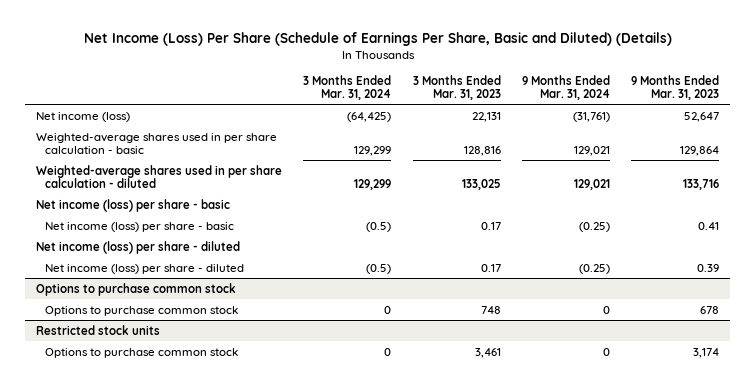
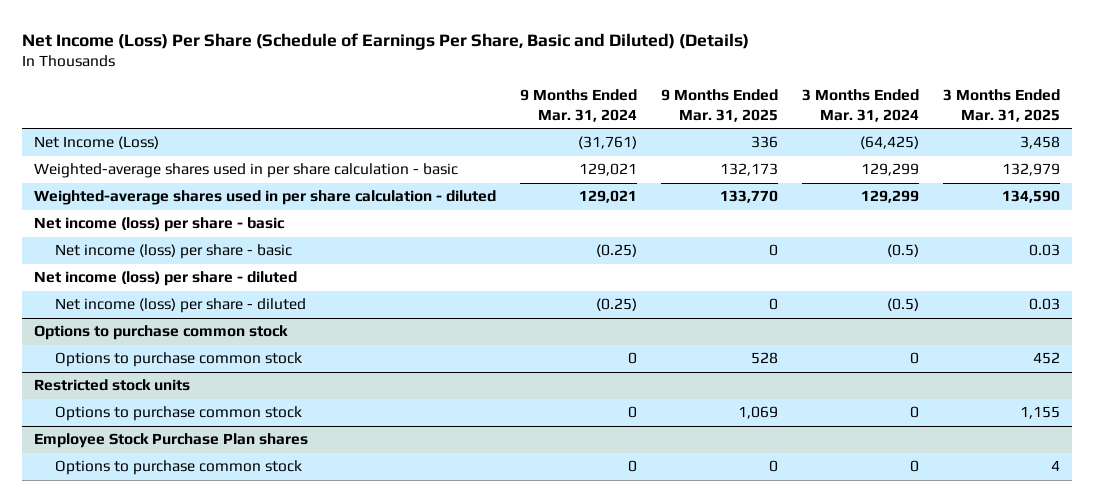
- | 3 Months Ended Mar. 31, 2024 | 3 Months Ended Mar. 31, 2023 | 9 Months Ended Mar. 31, 2024 | 9 Months Ended Mar. 31, 2023
+ | 9 Months Ended Mar. 31, 2024 | 9 Months Ended Mar. 31, 2025 | 3 Months Ended Mar. 31, 2024 | 3 Months Ended Mar. 31, 2025
- Net income (loss) | (64,425) | 22,131 | (31,761) | 52,647
+ Net Income (Loss) | (31,761) | 336 | (64,425) | 3,458
+ Employee Stock Purchase Plan shares
+ Options to purchase common stock | 0 | 0 | 0 | 4

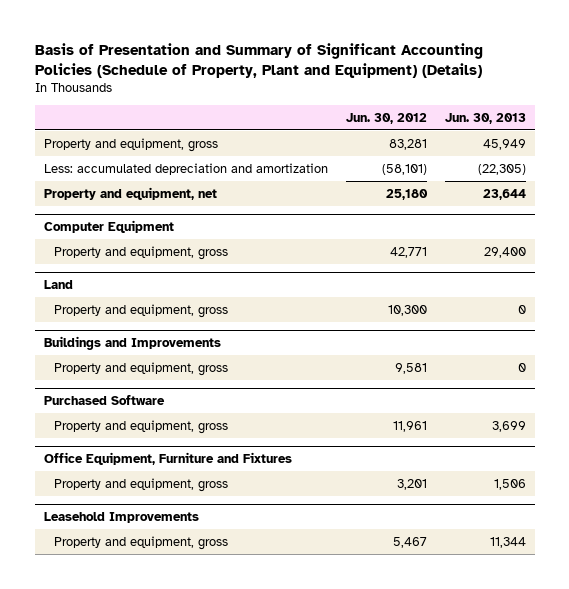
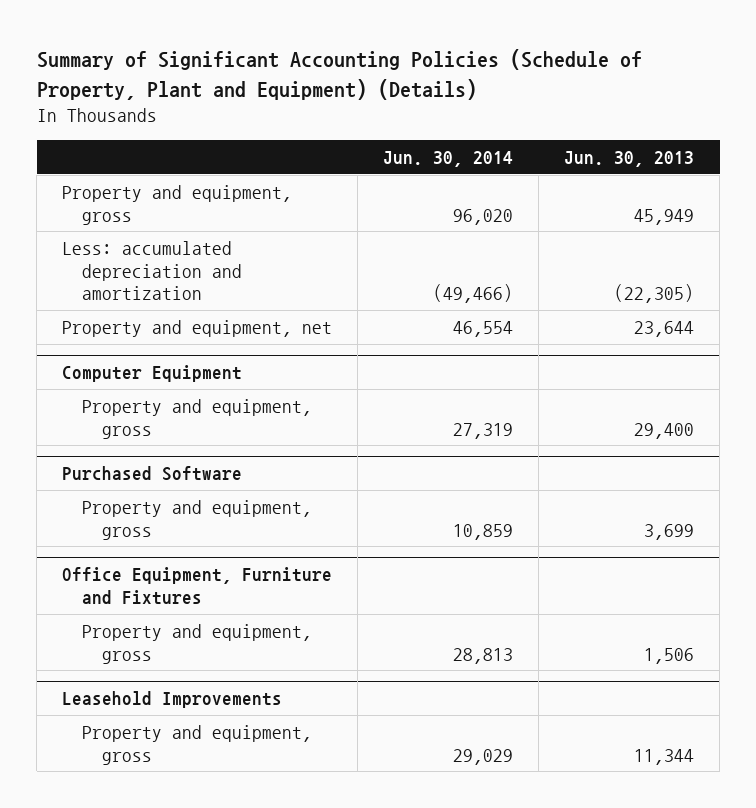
- Basis of Presentation and Summary of Significant Accounting Policies (Schedule of Property, Plant and Equipment) (Details)
+ Summary of Significant Accounting Policies (Schedule of Property, Plant and Equipment) (Details)
- | Jun. 30, 2012 | Jun. 30, 2013
+ | Jun. 30, 2014 | Jun. 30, 2013
- Land
- Property and equipment, gross | 10,300 | 0
- Buildings and Improvements
- Property and equipment, gross | 9,581 | 0

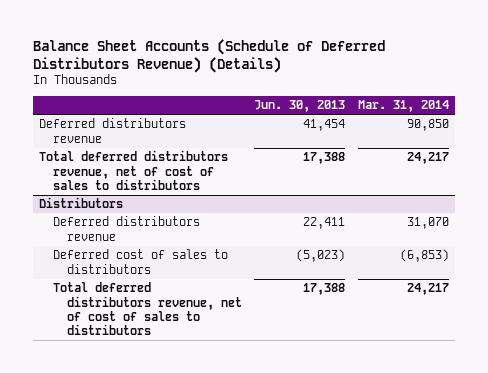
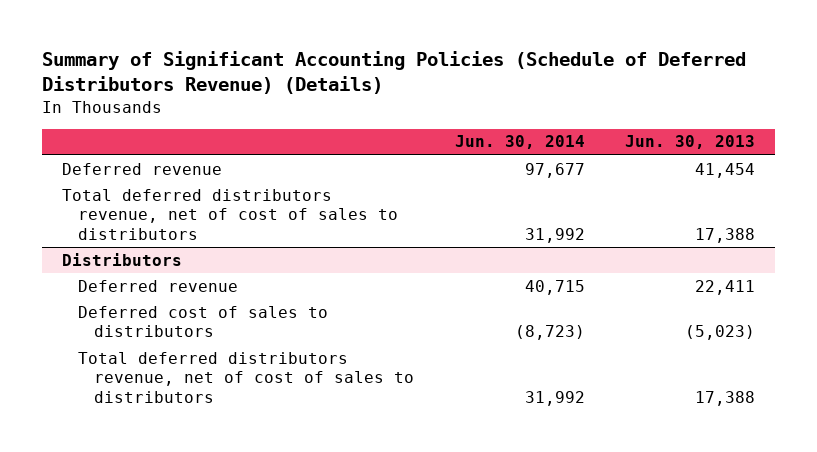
- Balance Sheet Accounts (Schedule of Deferred Distributors Revenue) (Details)
+ Summary of Significant Accounting Policies (Schedule of Deferred Distributors Revenue) (Details)
- | Jun. 30, 2013 | Mar. 31, 2014
+ | Jun. 30, 2014 | Jun. 30, 2013
- Deferred distributors revenue | 41,454 | 90,850
+ Deferred revenue | 97,677 | 41,454
@ Distributors
- Deferred distributors revenue | 22,411 | 31,070
+ Deferred revenue | 40,715 | 22,411

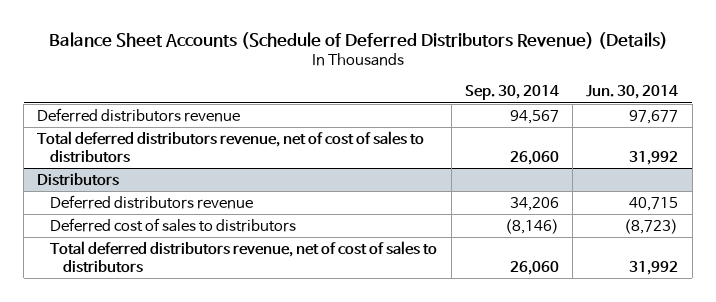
- Summary of Significant Accounting Policies (Schedule of Deferred Distributors Revenue) (Details)
+ Balance Sheet Accounts (Schedule of Deferred Distributors Revenue) (Details)
- | Jun. 30, 2014 | Jun. 30, 2013
+ | Sep. 30, 2014 | Jun. 30, 2014
- Deferred revenue | 97,677 | 41,454
+ Deferred distributors revenue | 94,567 | 97,677
@ Distributors
- Deferred revenue | 40,715 | 22,411
+ Deferred distributors revenue | 34,206 | 40,715

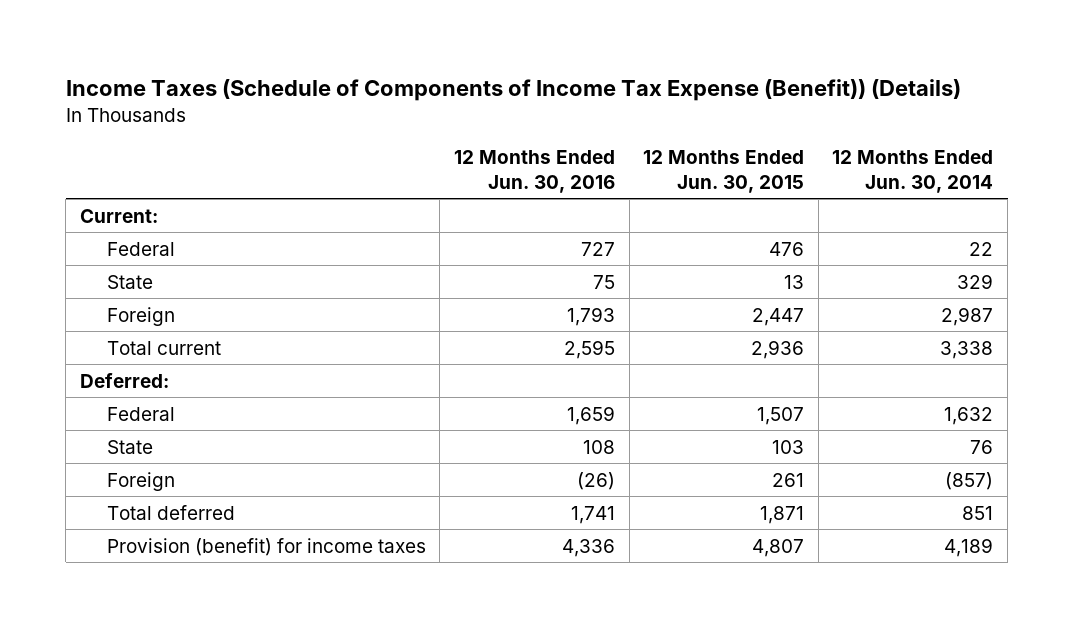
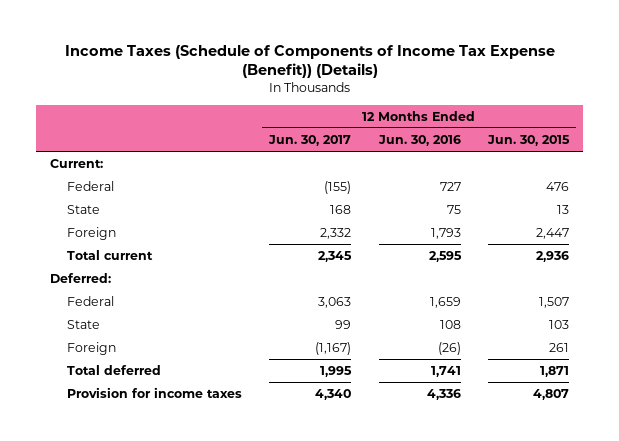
- | 12 Months Ended Jun. 30, 2016 | 12 Months Ended Jun. 30, 2015 | 12 Months Ended Jun. 30, 2014
+ | 12 Months Ended Jun. 30, 2017 | 12 Months Ended Jun. 30, 2016 | 12 Months Ended Jun. 30, 2015
- Provision (benefit) for income taxes | 4,336 | 4,807 | 4,189
+ Provision for income taxes | 4,340 | 4,336 | 4,807

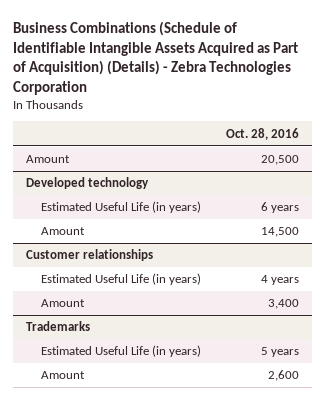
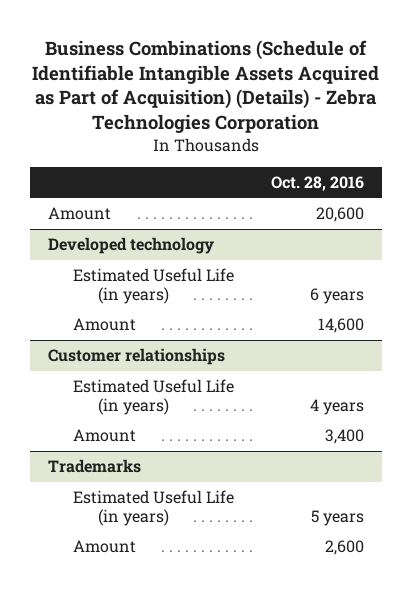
- Amount | 20,500
+ Amount | 20,600
@ Developed technology
- Amount | 14,500
+ Amount | 14,600

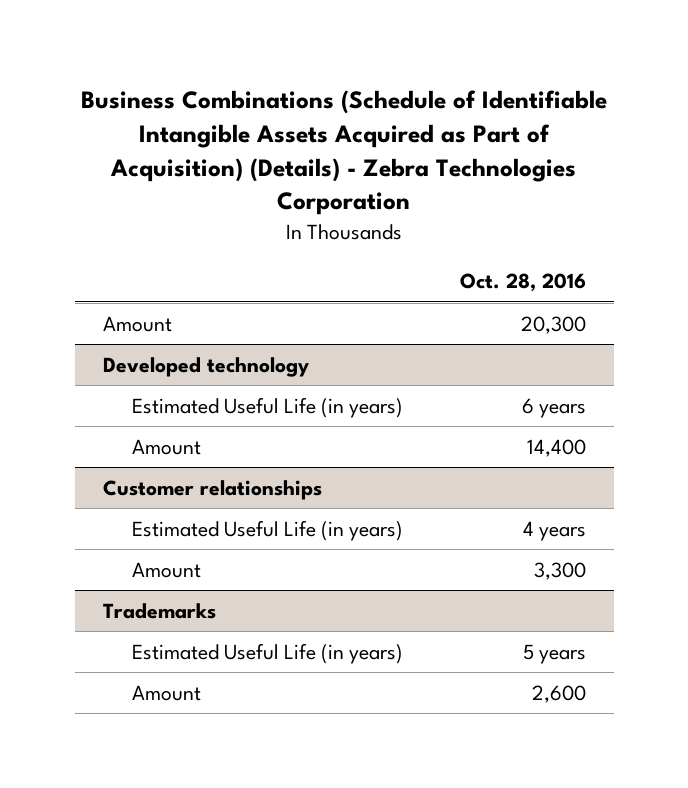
- Amount | 20,600
+ Amount | 20,300
@ Developed technology
- Amount | 14,600
+ Amount | 14,400
@ Customer relationships
- Amount | 3,400
+ Amount | 3,300

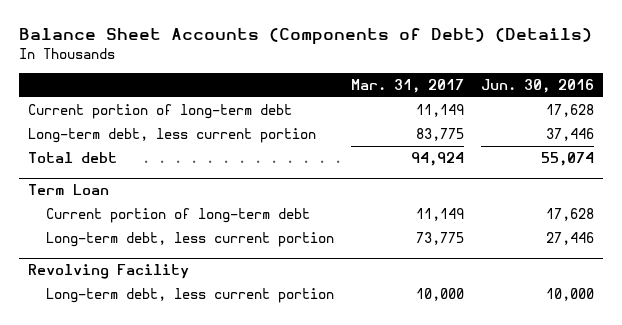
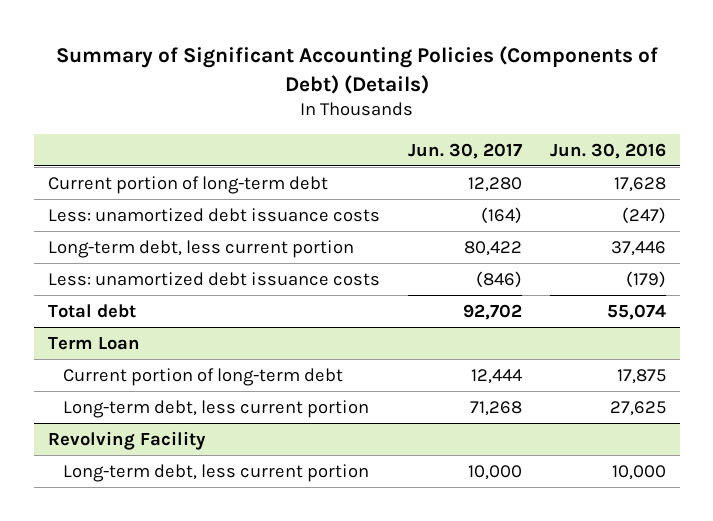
- Balance Sheet Accounts (Components of Debt) (Details)
+ Summary of Significant Accounting Policies (Components of Debt) (Details)
- | Mar. 31, 2017 | Jun. 30, 2016
+ | Jun. 30, 2017 | Jun. 30, 2016
+ Less: unamortized debt issuance costs | (164) | (247)
+ Less: unamortized debt issuance costs | (846) | (179)
@ Term Loan
- Current portion of long-term debt | 11,149 | 17,628
- Long-term debt, less current portion | 73,775 | 27,446
+ Current portion of long-term debt | 12,444 | 17,875
+ Long-term debt, less current portion | 71,268 | 27,625

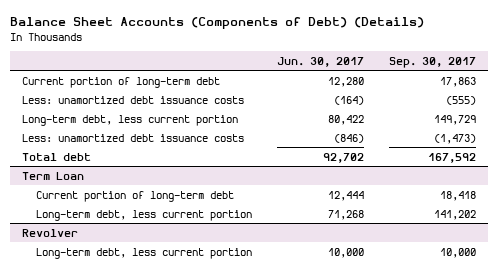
- Summary of Significant Accounting Policies (Components of Debt) (Details)
+ Balance Sheet Accounts (Components of Debt) (Details)
- | Jun. 30, 2017 | Jun. 30, 2016
+ | Jun. 30, 2017 | Sep. 30, 2017
- Revolving Facility
+ Revolver

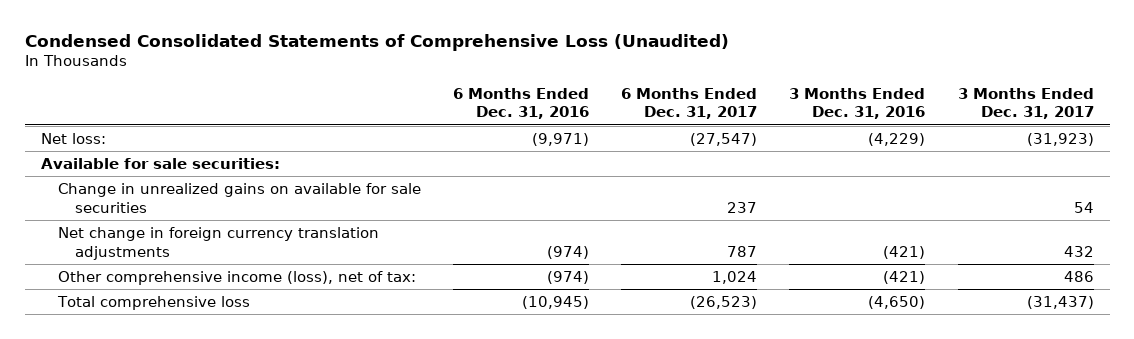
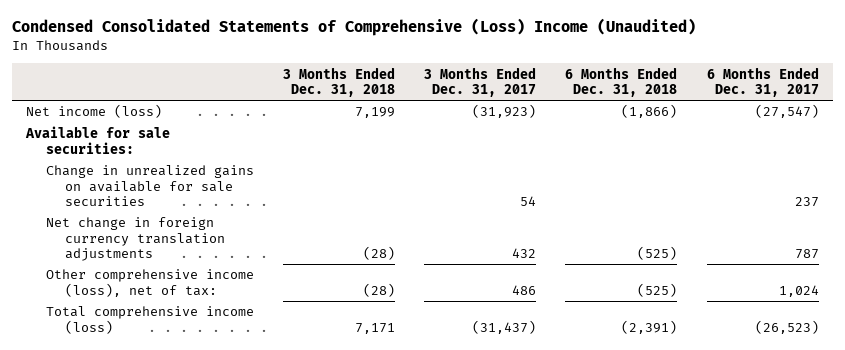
- Condensed Consolidated Statements of Comprehensive Loss (Unaudited)
+ Condensed Consolidated Statements of Comprehensive (Loss) Income (Unaudited)
- | 6 Months Ended Dec. 31, 2016 | 6 Months Ended Dec. 31, 2017 | 3 Months Ended Dec. 31, 2016 | 3 Months Ended Dec. 31, 2017
+ | 3 Months Ended Dec. 31, 2018 | 3 Months Ended Dec. 31, 2017 | 6 Months Ended Dec. 31, 2018 | 6 Months Ended Dec. 31, 2017
- Net loss: | (9,971) | (27,547) | (4,229) | (31,923)
+ Net income (loss) | 7,199 | (31,923) | (1,866) | (27,547)
- Total comprehensive loss | (10,945) | (26,523) | (4,650) | (31,437)
+ Total comprehensive income (loss) | 7,171 | (31,437) | (2,391) | (26,523)

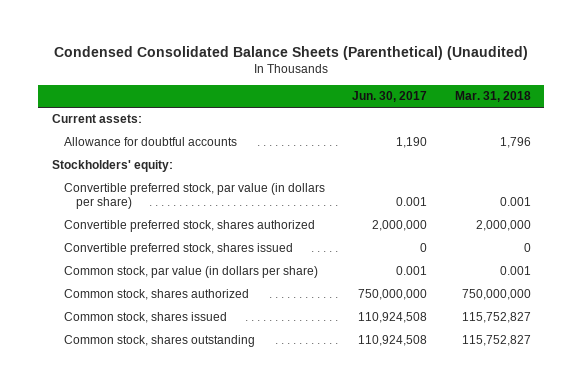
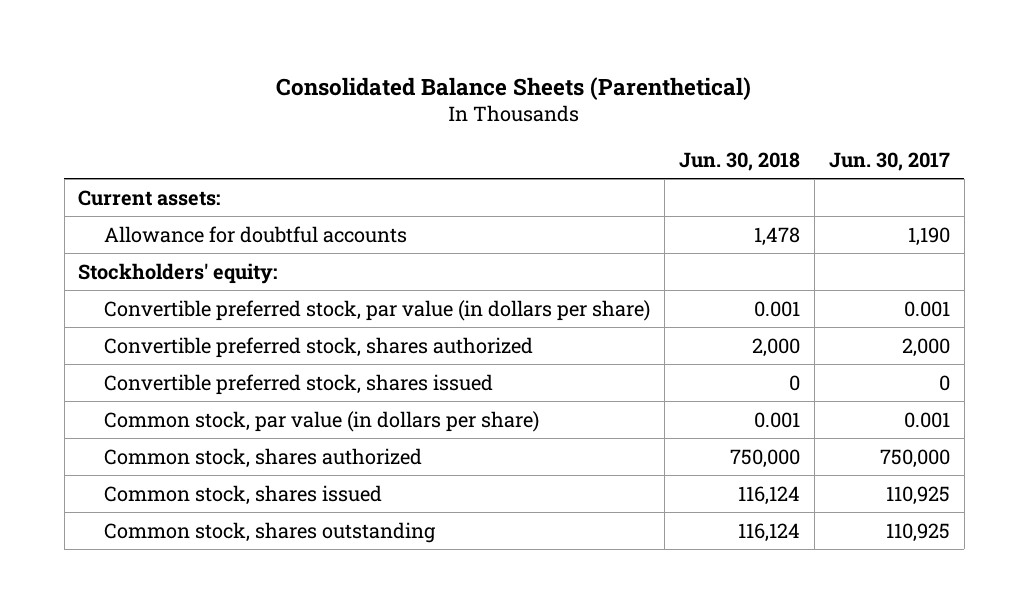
- Condensed Consolidated Balance Sheets (Parenthetical) (Unaudited)
+ Consolidated Balance Sheets (Parenthetical)
- | Jun. 30, 2017 | Mar. 31, 2018
+ | Jun. 30, 2018 | Jun. 30, 2017
- Convertible preferred stock, shares authorized | 2,000,000 | 2,000,000
+ Convertible preferred stock, shares authorized | 2,000 | 2,000
- Common stock, shares authorized | 750,000,000 | 750,000,000
- Common stock, shares issued | 110,924,508 | 115,752,827
- Common stock, shares outstanding | 110,924,508 | 115,752,827
+ Common stock, shares authorized | 750,000 | 750,000
+ Common stock, shares issued | 116,124 | 110,925
+ Common stock, shares outstanding | 116,124 | 110,925

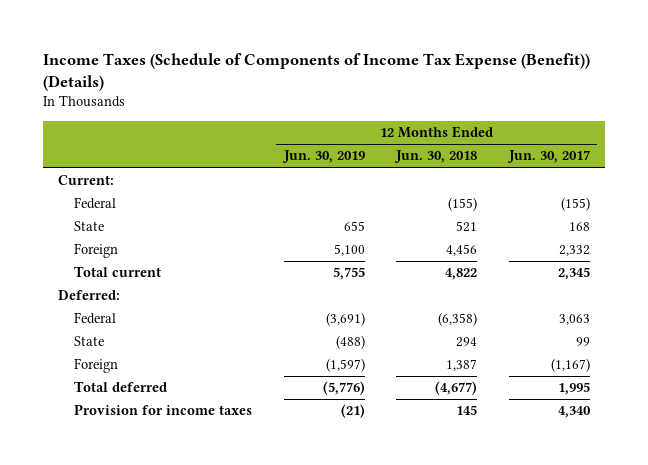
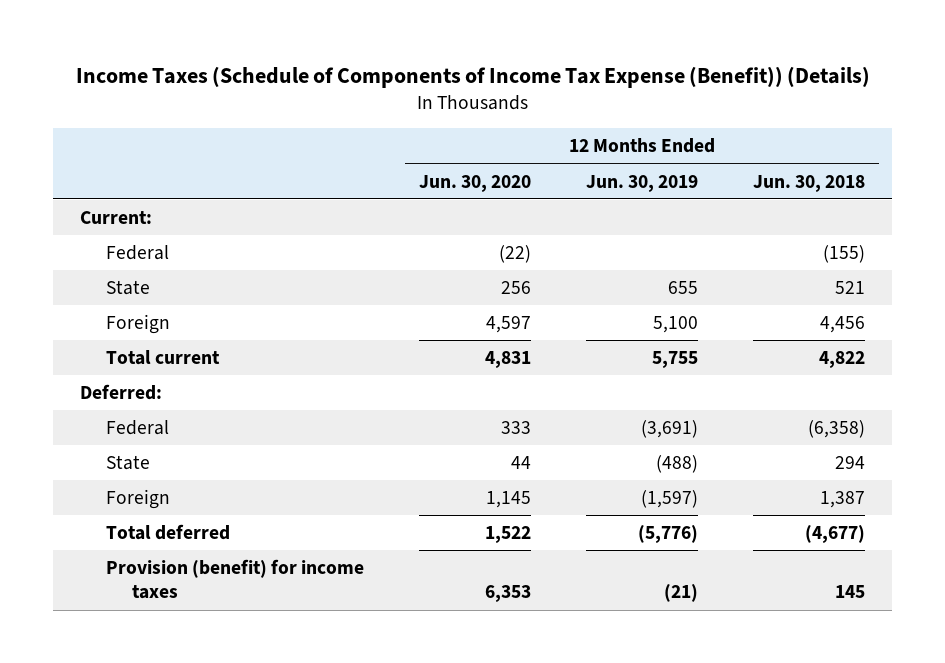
- | 12 Months Ended Jun. 30, 2019 | 12 Months Ended Jun. 30, 2018 | 12 Months Ended Jun. 30, 2017
+ | 12 Months Ended Jun. 30, 2020 | 12 Months Ended Jun. 30, 2019 | 12 Months Ended Jun. 30, 2018
- Provision for income taxes | (21) | 145 | 4,340
+ Provision (benefit) for income taxes | 6,353 | (21) | 145

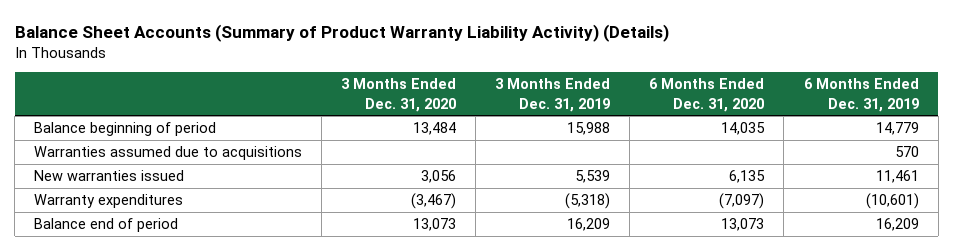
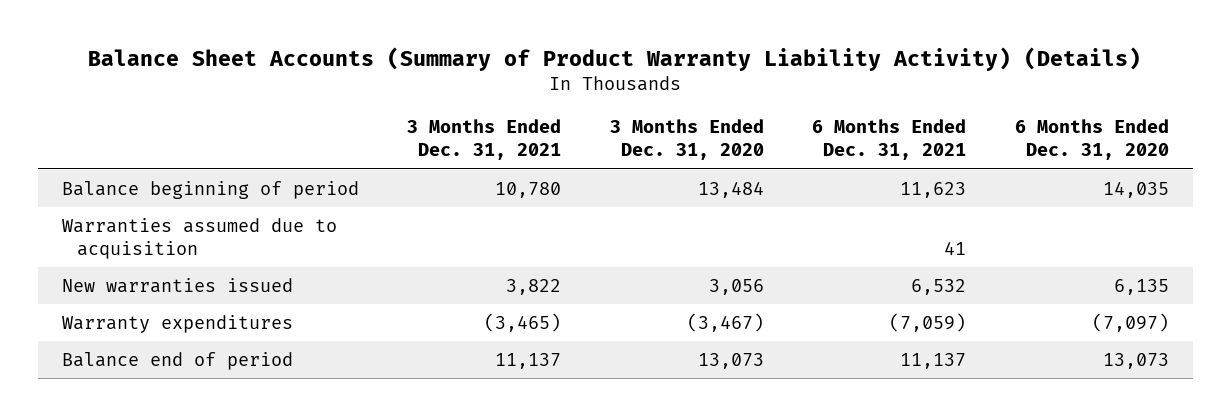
- | 3 Months Ended Dec. 31, 2020 | 3 Months Ended Dec. 31, 2019 | 6 Months Ended Dec. 31, 2020 | 6 Months Ended Dec. 31, 2019
+ | 3 Months Ended Dec. 31, 2021 | 3 Months Ended Dec. 31, 2020 | 6 Months Ended Dec. 31, 2021 | 6 Months Ended Dec. 31, 2020
- Warranties assumed due to acquisitions | | | | 570
+ Warranties assumed due to acquisition | | | 41 |

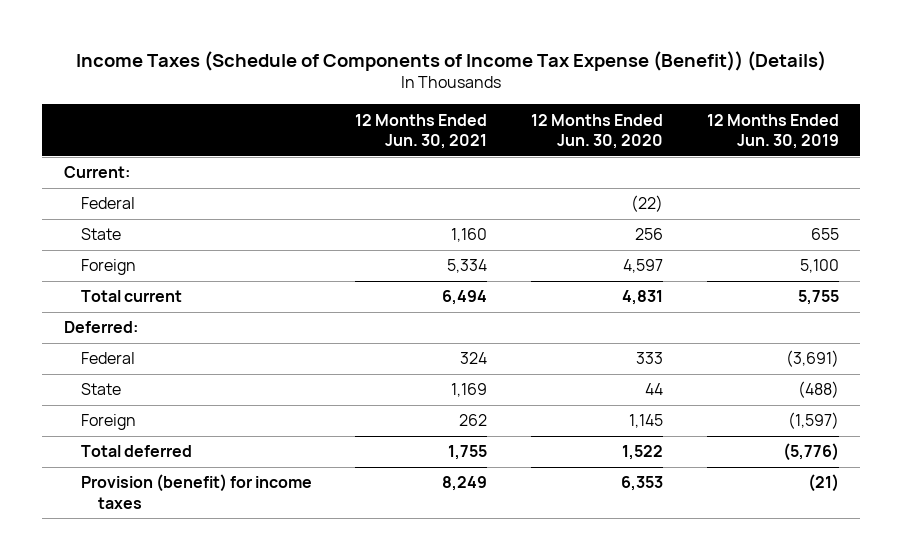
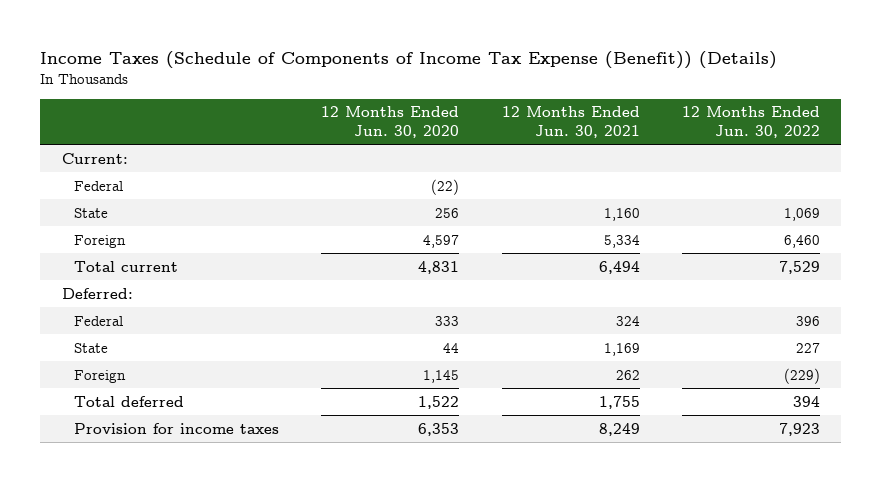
- | 12 Months Ended Jun. 30, 2021 | 12 Months Ended Jun. 30, 2020 | 12 Months Ended Jun. 30, 2019
+ | 12 Months Ended Jun. 30, 2020 | 12 Months Ended Jun. 30, 2021 | 12 Months Ended Jun. 30, 2022
- Provision (benefit) for income taxes | 8,249 | 6,353 | (21)
+ Provision for income taxes | 6,353 | 8,249 | 7,923

